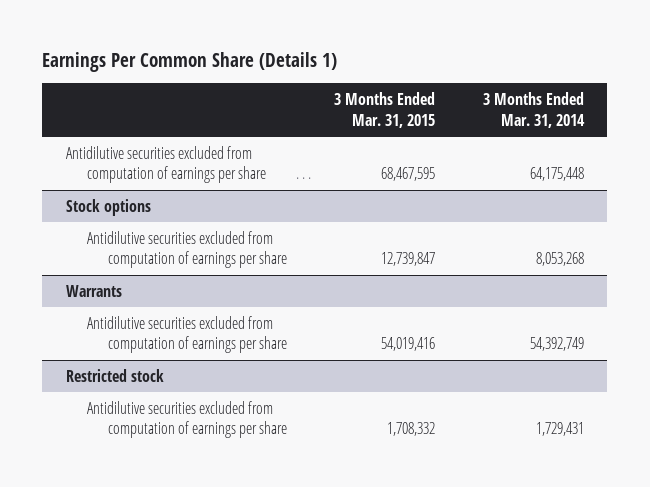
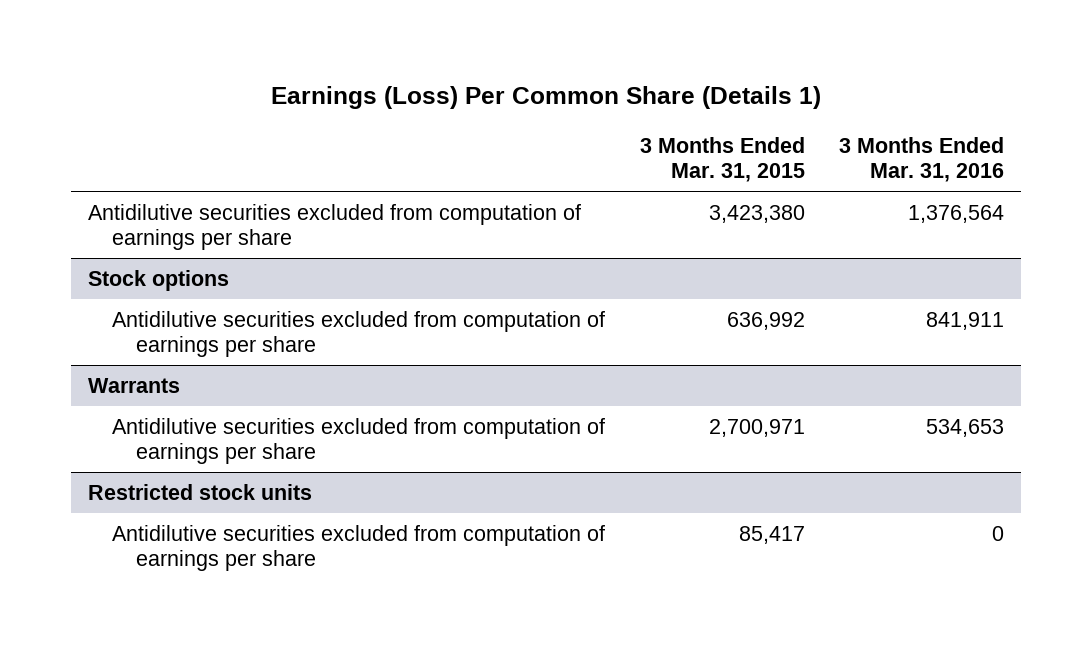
- Earnings Per Common Share (Details 1)
+ Earnings (Loss) Per Common Share (Details 1)
- | 3 Months Ended Mar. 31, 2015 | 3 Months Ended Mar. 31, 2014
+ | 3 Months Ended Mar. 31, 2015 | 3 Months Ended Mar. 31, 2016
- Antidilutive securities excluded from computation of earnings per share | 68,467,595 | 64,175,448
+ Antidilutive securities excluded from computation of earnings per share | 3,423,380 | 1,376,564
@ Stock options
- Antidilutive securities excluded from computation of earnings per share | 12,739,847 | 8,053,268
+ Antidilutive securities excluded from computation of earnings per share | 636,992 | 841,911
@ Warrants
- Antidilutive securities excluded from computation of earnings per share | 54,019,416 | 54,392,749
- Restricted stock
- Antidilutive securities excluded from computation of earnings per share | 1,708,332 | 1,729,431
@ Warrants
+ Antidilutive securities excluded from computation of earnings per share | 2,700,971 | 534,653
+ Restricted stock units
+ Antidilutive securities excluded from computation of earnings per share | 85,417 | 0

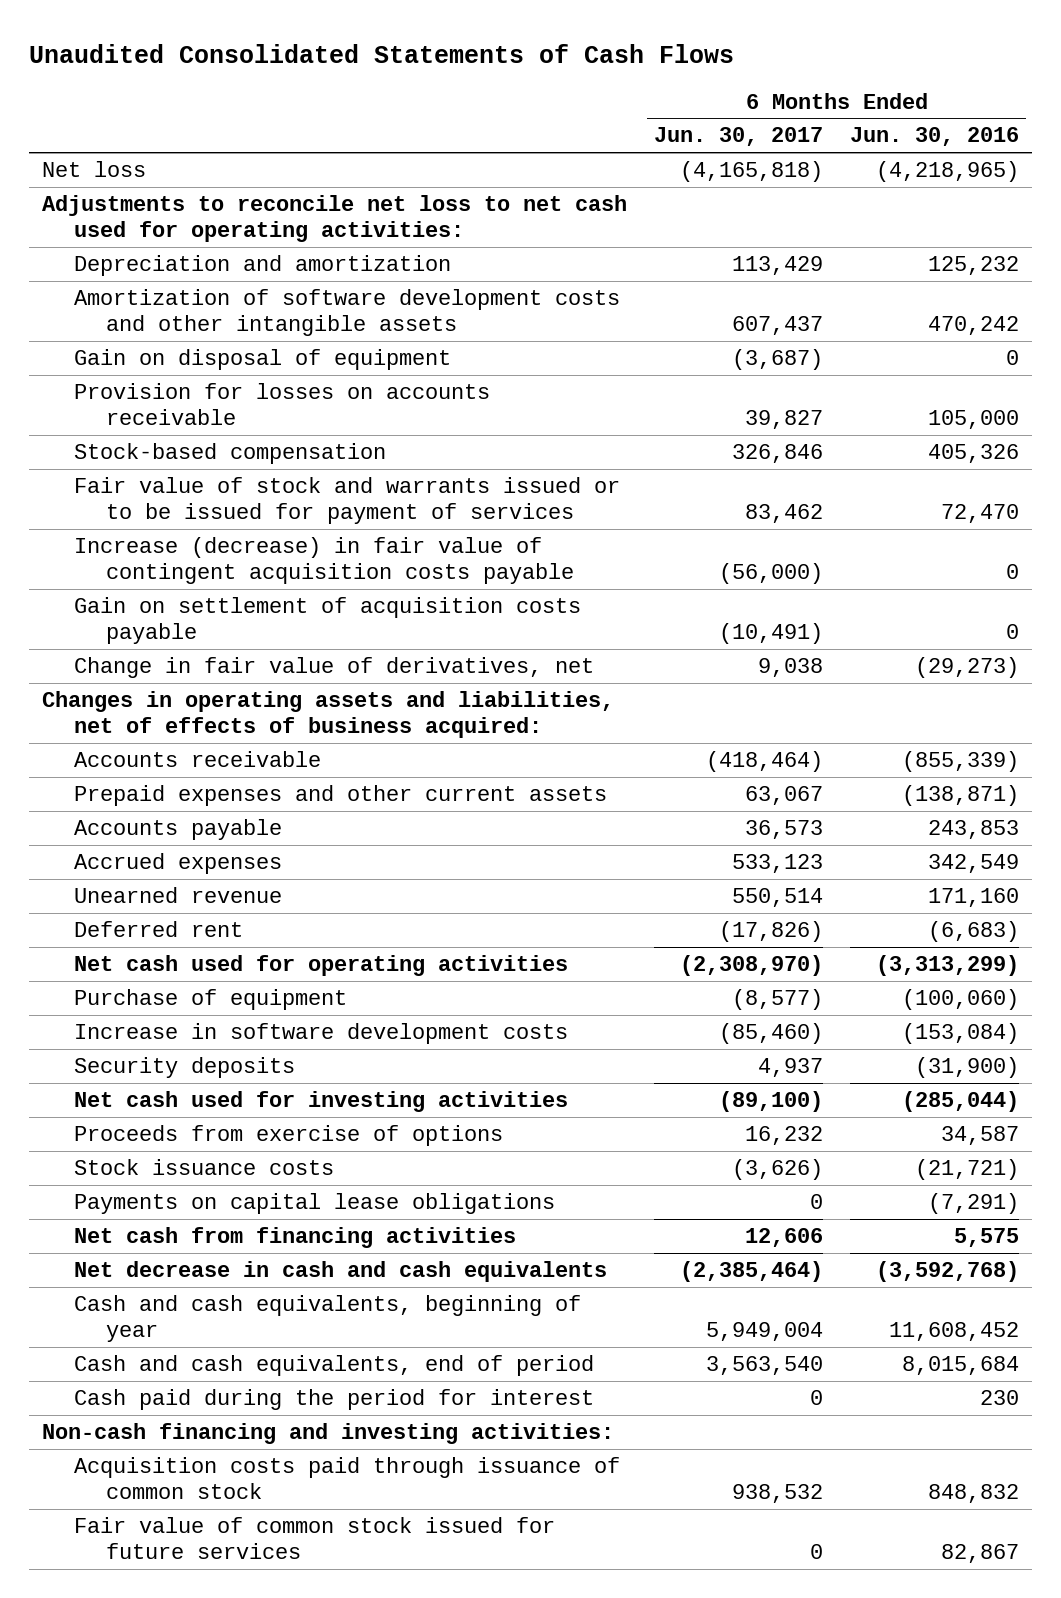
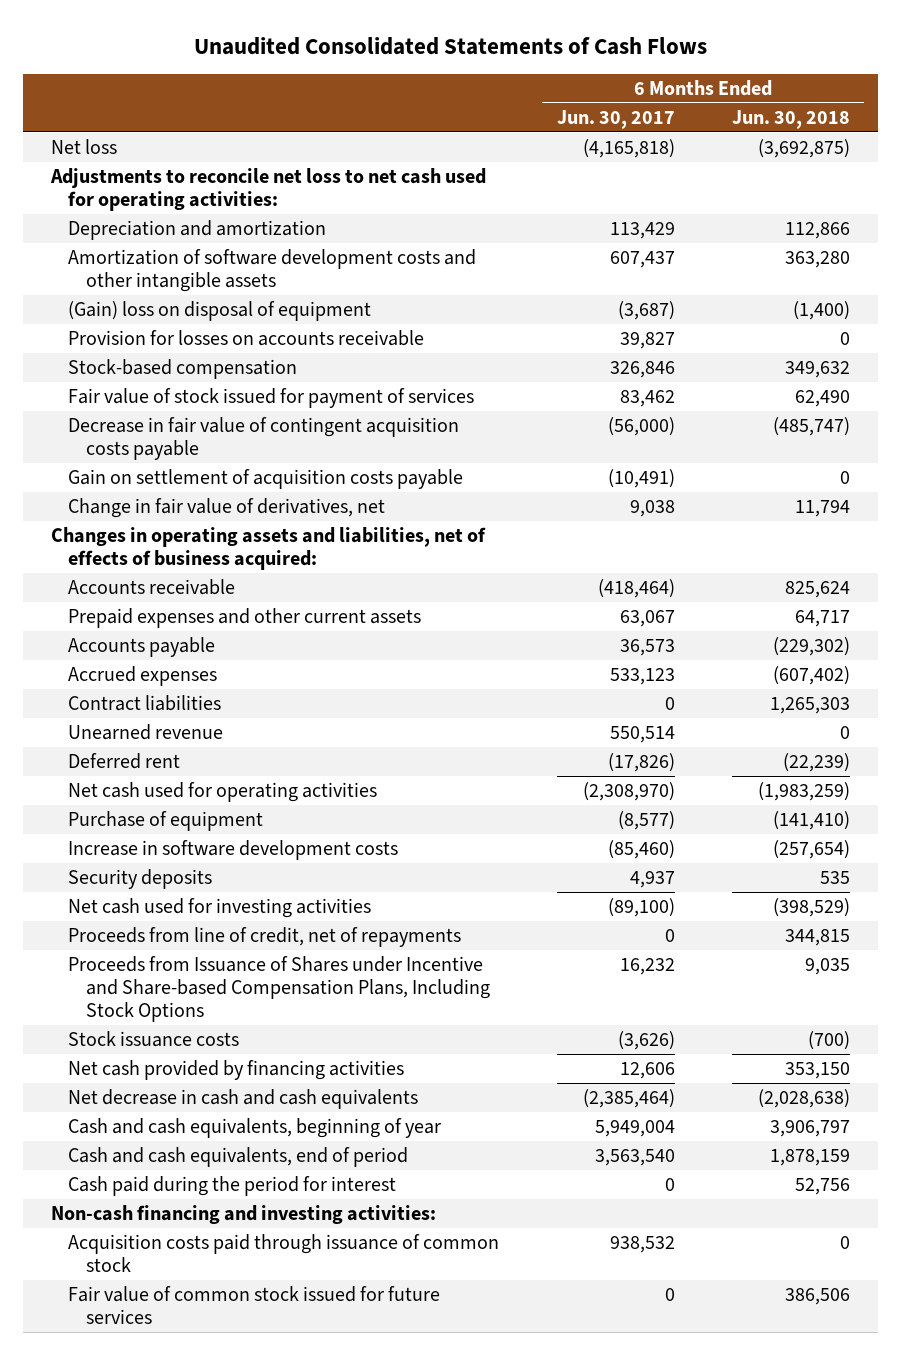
- | 6 Months Ended Jun. 30, 2017 | 6 Months Ended Jun. 30, 2016
+ | 6 Months Ended Jun. 30, 2017 | 6 Months Ended Jun. 30, 2018
- Gain on disposal of equipment | (3,687) | 0
+ (Gain) loss on disposal of equipment | (3,687) | (1,400)
- Fair value of stock and warrants issued or to be issued for payment of services | 83,462 | 72,470
- Increase (decrease) in fair value of contingent acquisition costs payable | (56,000) | 0
+ Fair value of stock issued for payment of services | 83,462 | 62,490
+ Decrease in fair value of contingent acquisition costs payable | (56,000) | (485,747)
+ Contract liabilities | 0 | 1,265,303
- Proceeds from exercise of options | 16,232 | 34,587
+ Proceeds from line of credit, net of repayments | 0 | 344,815
+ Proceeds from Issuance of Shares under Incentive and Share-based Compensation Plans, Including Stock Options | 16,232 | 9,035
- Payments on capital lease obligations | 0 | (7,291)
- Net cash from financing activities | 12,606 | 5,575
+ Net cash provided by financing activities | 12,606 | 353,150

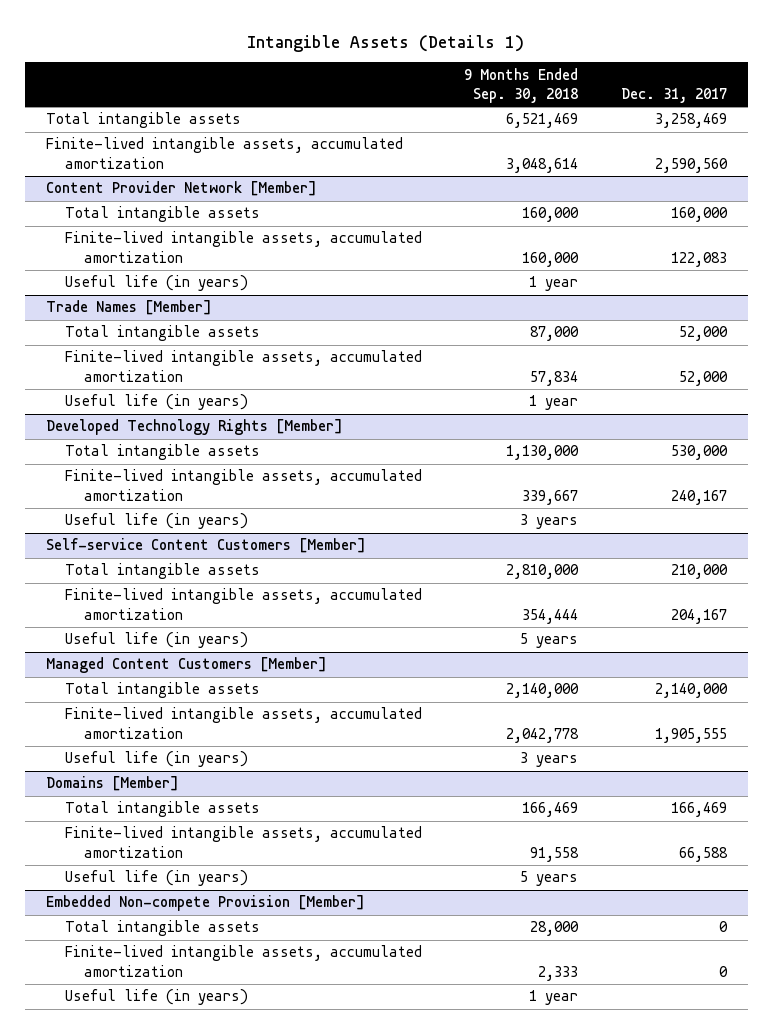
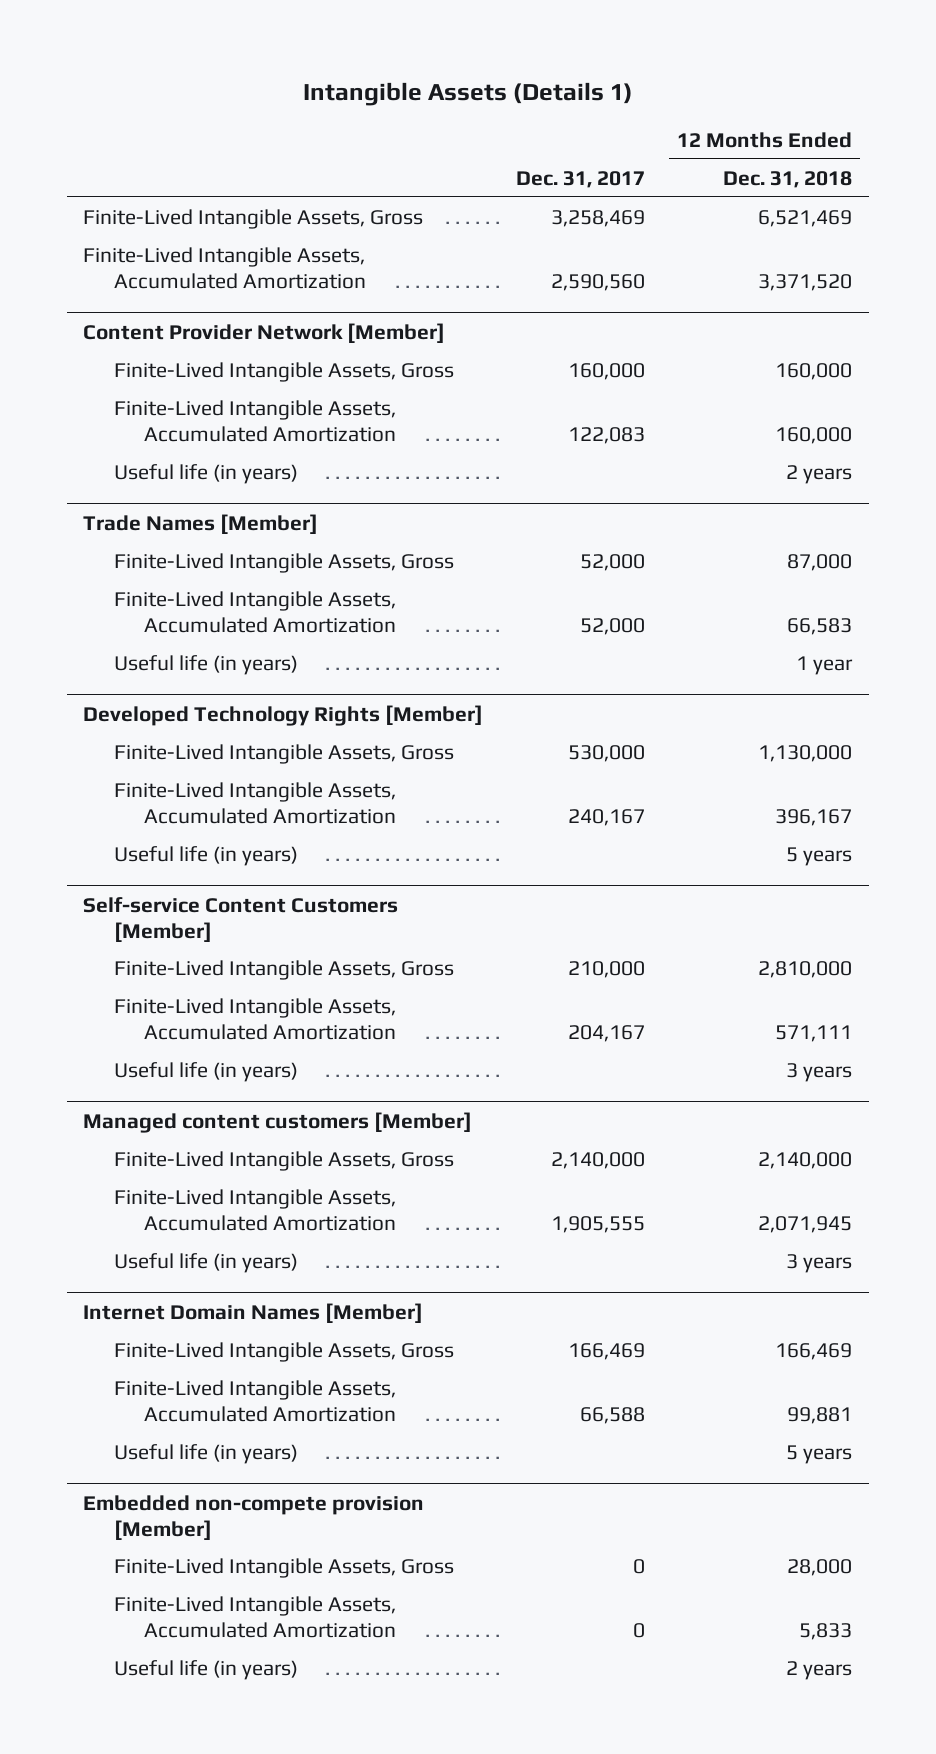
- | 9 Months Ended Sep. 30, 2018 | Dec. 31, 2017
+ | Dec. 31, 2017 | 12 Months Ended Dec. 31, 2018
- Total intangible assets | 6,521,469 | 3,258,469
- Finite-lived intangible assets, accumulated amortization | 3,048,614 | 2,590,560
+ Finite-Lived Intangible Assets, Gross | 3,258,469 | 6,521,469
+ Finite-Lived Intangible Assets, Accumulated Amortization | 2,590,560 | 3,371,520
@ Content Provider Network [Member]
- Total intangible assets | 160,000 | 160,000
- Finite-lived intangible assets, accumulated amortization | 160,000 | 122,083
+ Finite-Lived Intangible Assets, Gross | 160,000 | 160,000
+ Finite-Lived Intangible Assets, Accumulated Amortization | 122,083 | 160,000
@ Trade Names [Member]
- Total intangible assets | 87,000 | 52,000
- Finite-lived intangible assets, accumulated amortization | 57,834 | 52,000
+ Finite-Lived Intangible Assets, Gross | 52,000 | 87,000
+ Finite-Lived Intangible Assets, Accumulated Amortization | 52,000 | 66,583
@ Developed Technology Rights [Member]
- Total intangible assets | 1,130,000 | 530,000
- Finite-lived intangible assets, accumulated amortization | 339,667 | 240,167
+ Finite-Lived Intangible Assets, Gross | 530,000 | 1,130,000
+ Finite-Lived Intangible Assets, Accumulated Amortization | 240,167 | 396,167
@ Self-service Content Customers [Member]
- Total intangible assets | 2,810,000 | 210,000
- Finite-lived intangible assets, accumulated amortization | 354,444 | 204,167
+ Finite-Lived Intangible Assets, Gross | 210,000 | 2,810,000
+ Finite-Lived Intangible Assets, Accumulated Amortization | 204,167 | 571,111
- Managed Content Customers [Member]
- Total intangible assets | 2,140,000 | 2,140,000
- Finite-lived intangible assets, accumulated amortization | 2,042,778 | 1,905,555
+ Managed content customers [Member]
+ Finite-Lived Intangible Assets, Gross | 2,140,000 | 2,140,000
+ Finite-Lived Intangible Assets, Accumulated Amortization | 1,905,555 | 2,071,945
- Domains [Member]
- Total intangible assets | 166,469 | 166,469
- Finite-lived intangible assets, accumulated amortization | 91,558 | 66,588
+ Internet Domain Names [Member]
+ Finite-Lived Intangible Assets, Gross | 166,469 | 166,469
+ Finite-Lived Intangible Assets, Accumulated Amortization | 66,588 | 99,881
- Embedded Non-compete Provision [Member]
- Total intangible assets | 28,000 | 0
- Finite-lived intangible assets, accumulated amortization | 2,333 | 0
+ Embedded non-compete provision [Member]
+ Finite-Lived Intangible Assets, Gross | 0 | 28,000
+ Finite-Lived Intangible Assets, Accumulated Amortization | 0 | 5,833

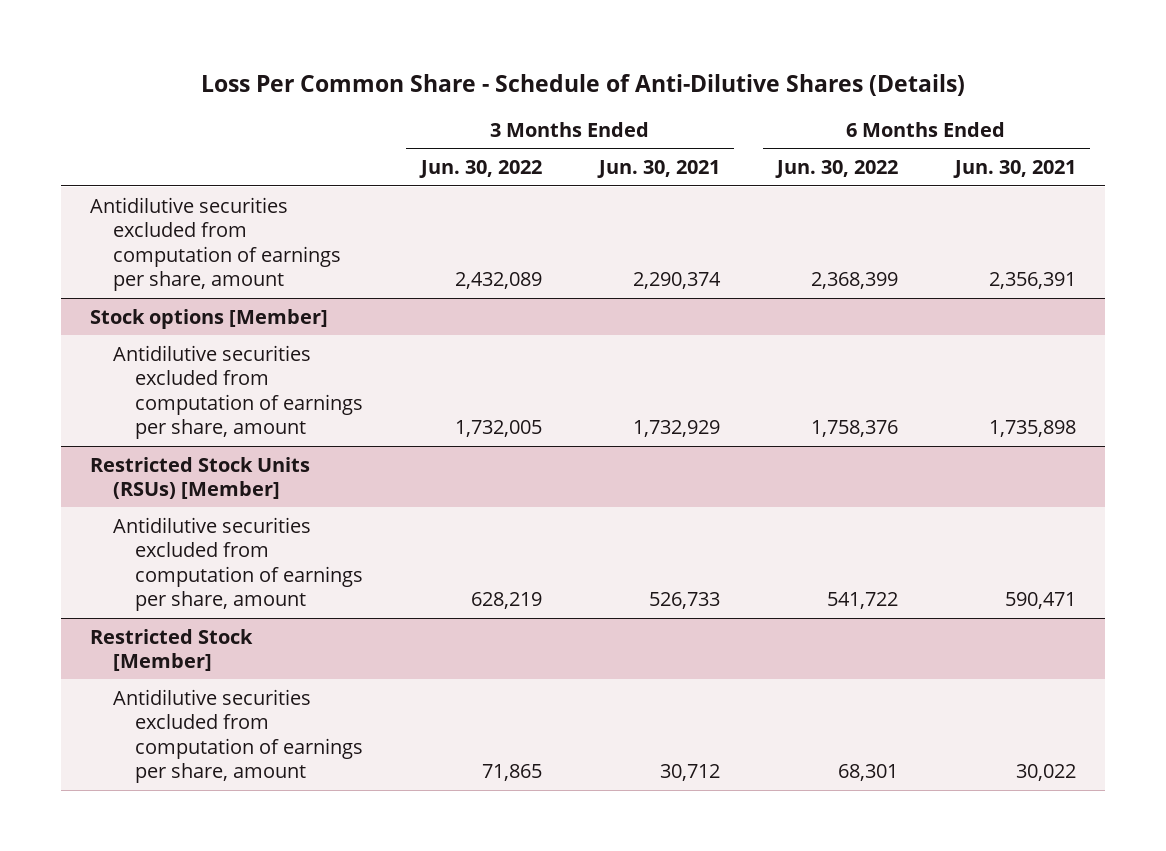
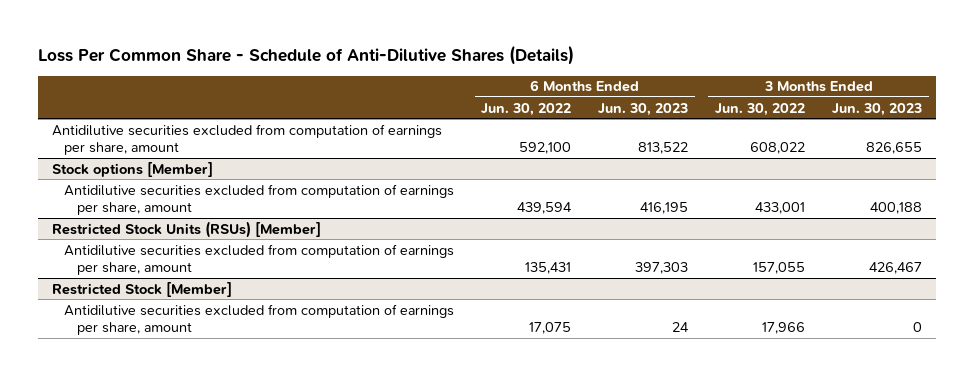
- | 3 Months Ended Jun. 30, 2022 | 3 Months Ended Jun. 30, 2021 | 6 Months Ended Jun. 30, 2022 | 6 Months Ended Jun. 30, 2021
+ | 6 Months Ended Jun. 30, 2022 | 6 Months Ended Jun. 30, 2023 | 3 Months Ended Jun. 30, 2022 | 3 Months Ended Jun. 30, 2023
- Antidilutive securities excluded from computation of earnings per share, amount | 2,432,089 | 2,290,374 | 2,368,399 | 2,356,391
+ Antidilutive securities excluded from computation of earnings per share, amount | 592,100 | 813,522 | 608,022 | 826,655
@ Stock options [Member]
- Antidilutive securities excluded from computation of earnings per share, amount | 1,732,005 | 1,732,929 | 1,758,376 | 1,735,898
+ Antidilutive securities excluded from computation of earnings per share, amount | 439,594 | 416,195 | 433,001 | 400,188
@ Restricted Stock Units (RSUs) [Member]
- Antidilutive securities excluded from computation of earnings per share, amount | 628,219 | 526,733 | 541,722 | 590,471
+ Antidilutive securities excluded from computation of earnings per share, amount | 135,431 | 397,303 | 157,055 | 426,467
@ Restricted Stock [Member]
- Antidilutive securities excluded from computation of earnings per share, amount | 71,865 | 30,712 | 68,301 | 30,022
+ Antidilutive securities excluded from computation of earnings per share, amount | 17,075 | 24 | 17,966 | 0

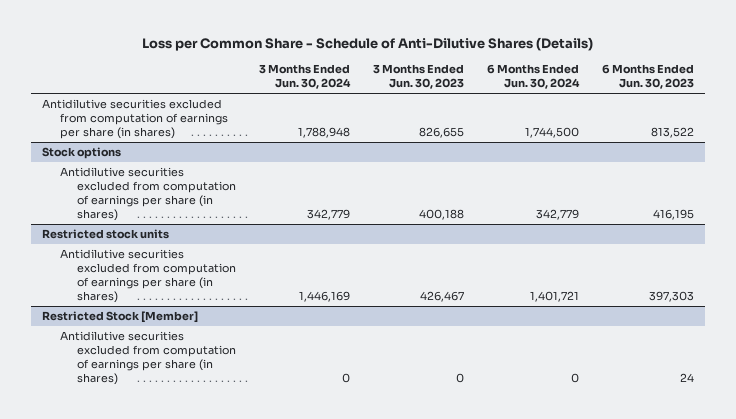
- Loss Per Common Share - Schedule of Anti-Dilutive Shares (Details)
+ Loss per Common Share - Schedule of Anti-Dilutive Shares (Details)
- | 6 Months Ended Jun. 30, 2022 | 6 Months Ended Jun. 30, 2023 | 3 Months Ended Jun. 30, 2022 | 3 Months Ended Jun. 30, 2023
+ | 3 Months Ended Jun. 30, 2024 | 3 Months Ended Jun. 30, 2023 | 6 Months Ended Jun. 30, 2024 | 6 Months Ended Jun. 30, 2023
- Antidilutive securities excluded from computation of earnings per share, amount | 592,100 | 813,522 | 608,022 | 826,655
- Stock options [Member]
- Antidilutive securities excluded from computation of earnings per share, amount | 439,594 | 416,195 | 433,001 | 400,188
- Restricted Stock Units (RSUs) [Member]
- Antidilutive securities excluded from computation of earnings per share, amount | 135,431 | 397,303 | 157,055 | 426,467
+ Antidilutive securities excluded from computation of earnings per share (in shares) | 1,788,948 | 826,655 | 1,744,500 | 813,522
+ Stock options
+ Antidilutive securities excluded from computation of earnings per share (in shares) | 342,779 | 400,188 | 342,779 | 416,195
+ Restricted stock units
+ Antidilutive securities excluded from computation of earnings per share (in shares) | 1,446,169 | 426,467 | 1,401,721 | 397,303
@ Restricted Stock [Member]
- Antidilutive securities excluded from computation of earnings per share, amount | 17,075 | 24 | 17,966 | 0
+ Antidilutive securities excluded from computation of earnings per share (in shares) | 0 | 0 | 0 | 24

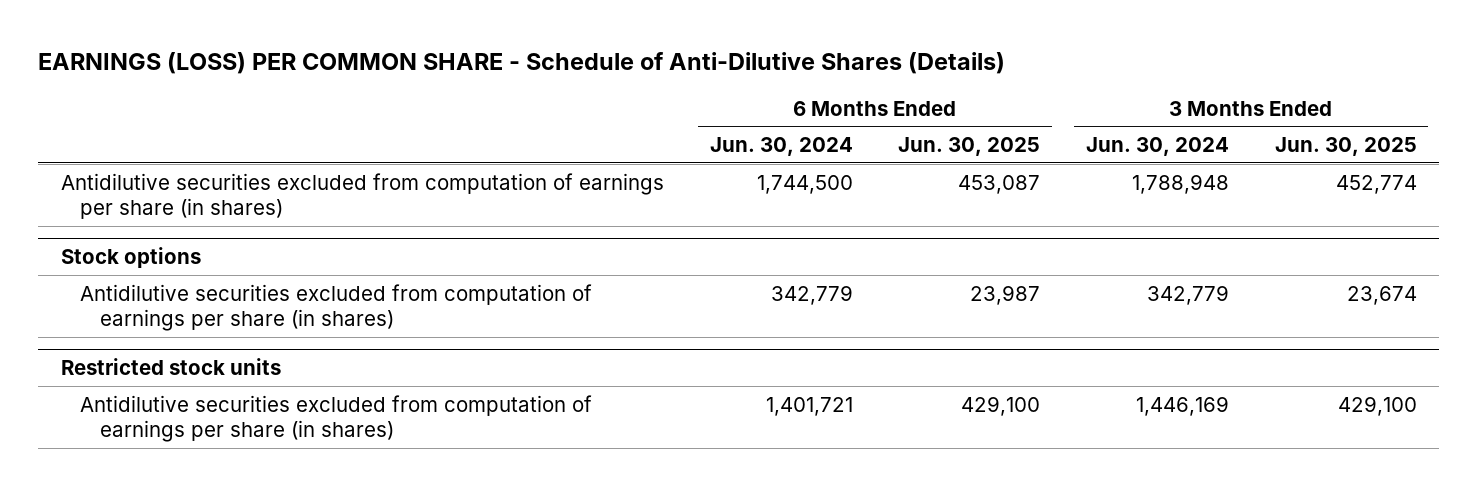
- Loss per Common Share - Schedule of Anti-Dilutive Shares (Details)
+ EARNINGS (LOSS) PER COMMON SHARE - Schedule of Anti-Dilutive Shares (Details)
- | 3 Months Ended Jun. 30, 2024 | 3 Months Ended Jun. 30, 2023 | 6 Months Ended Jun. 30, 2024 | 6 Months Ended Jun. 30, 2023
+ | 6 Months Ended Jun. 30, 2024 | 6 Months Ended Jun. 30, 2025 | 3 Months Ended Jun. 30, 2024 | 3 Months Ended Jun. 30, 2025
- Restricted Stock [Member]
- Antidilutive securities excluded from computation of earnings per share (in shares) | 0 | 0 | 0 | 24

